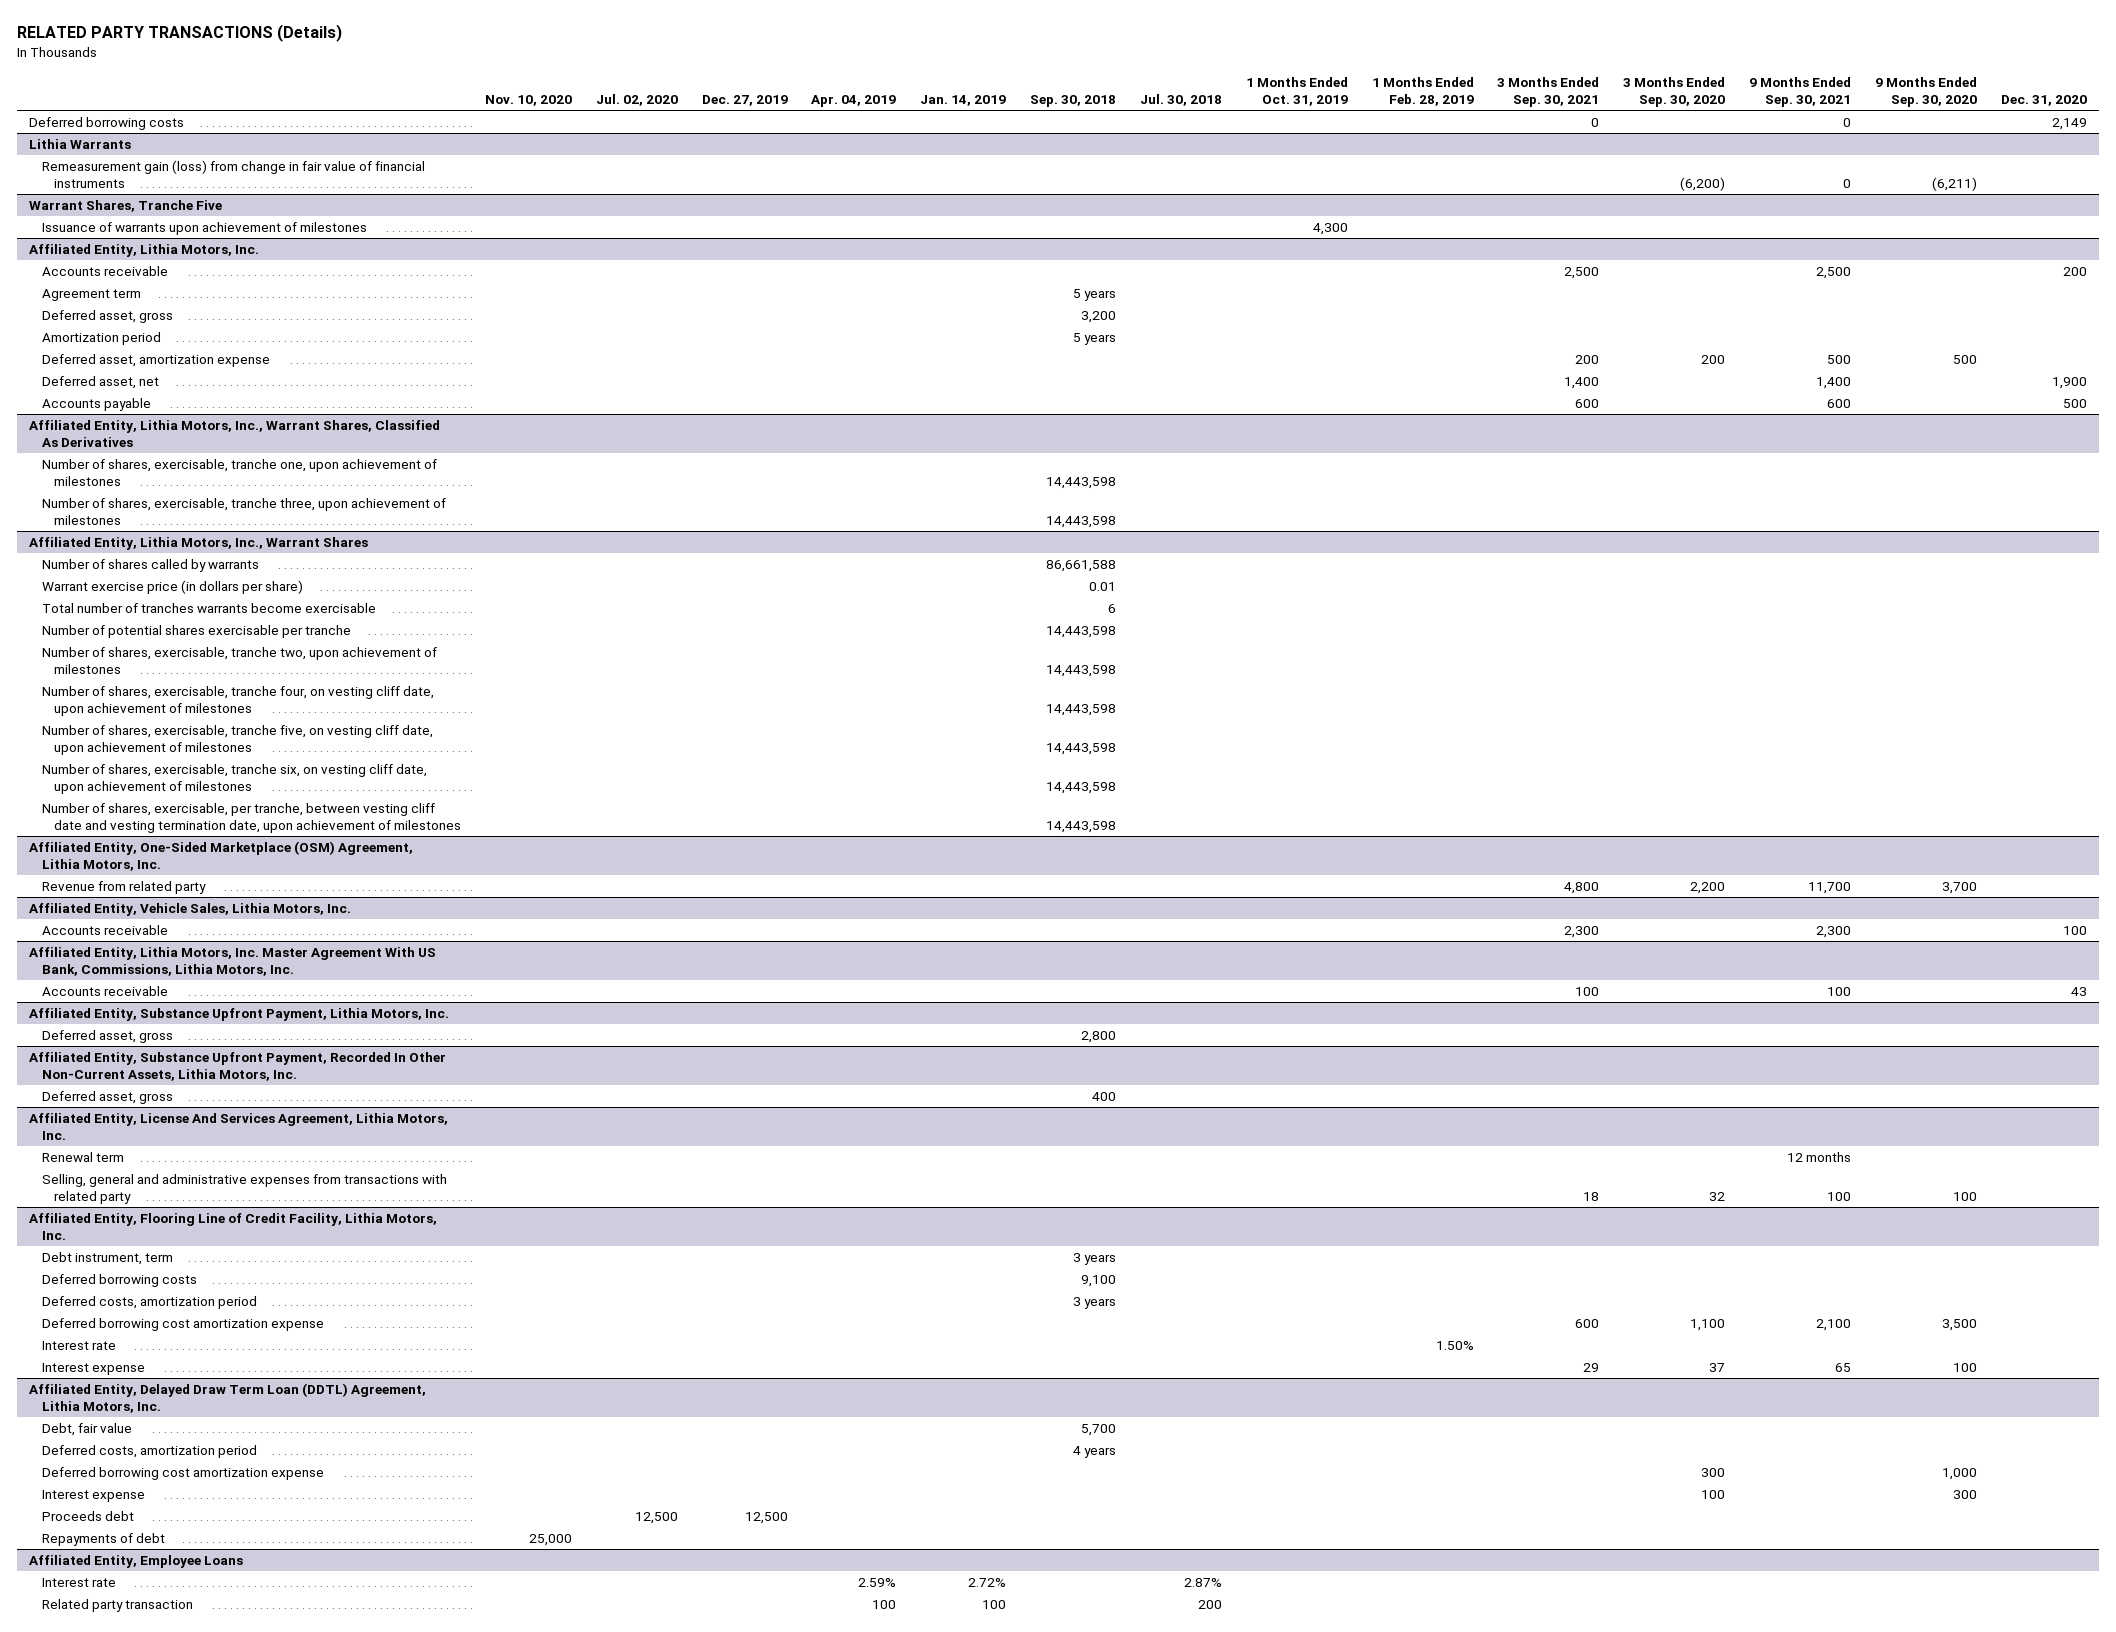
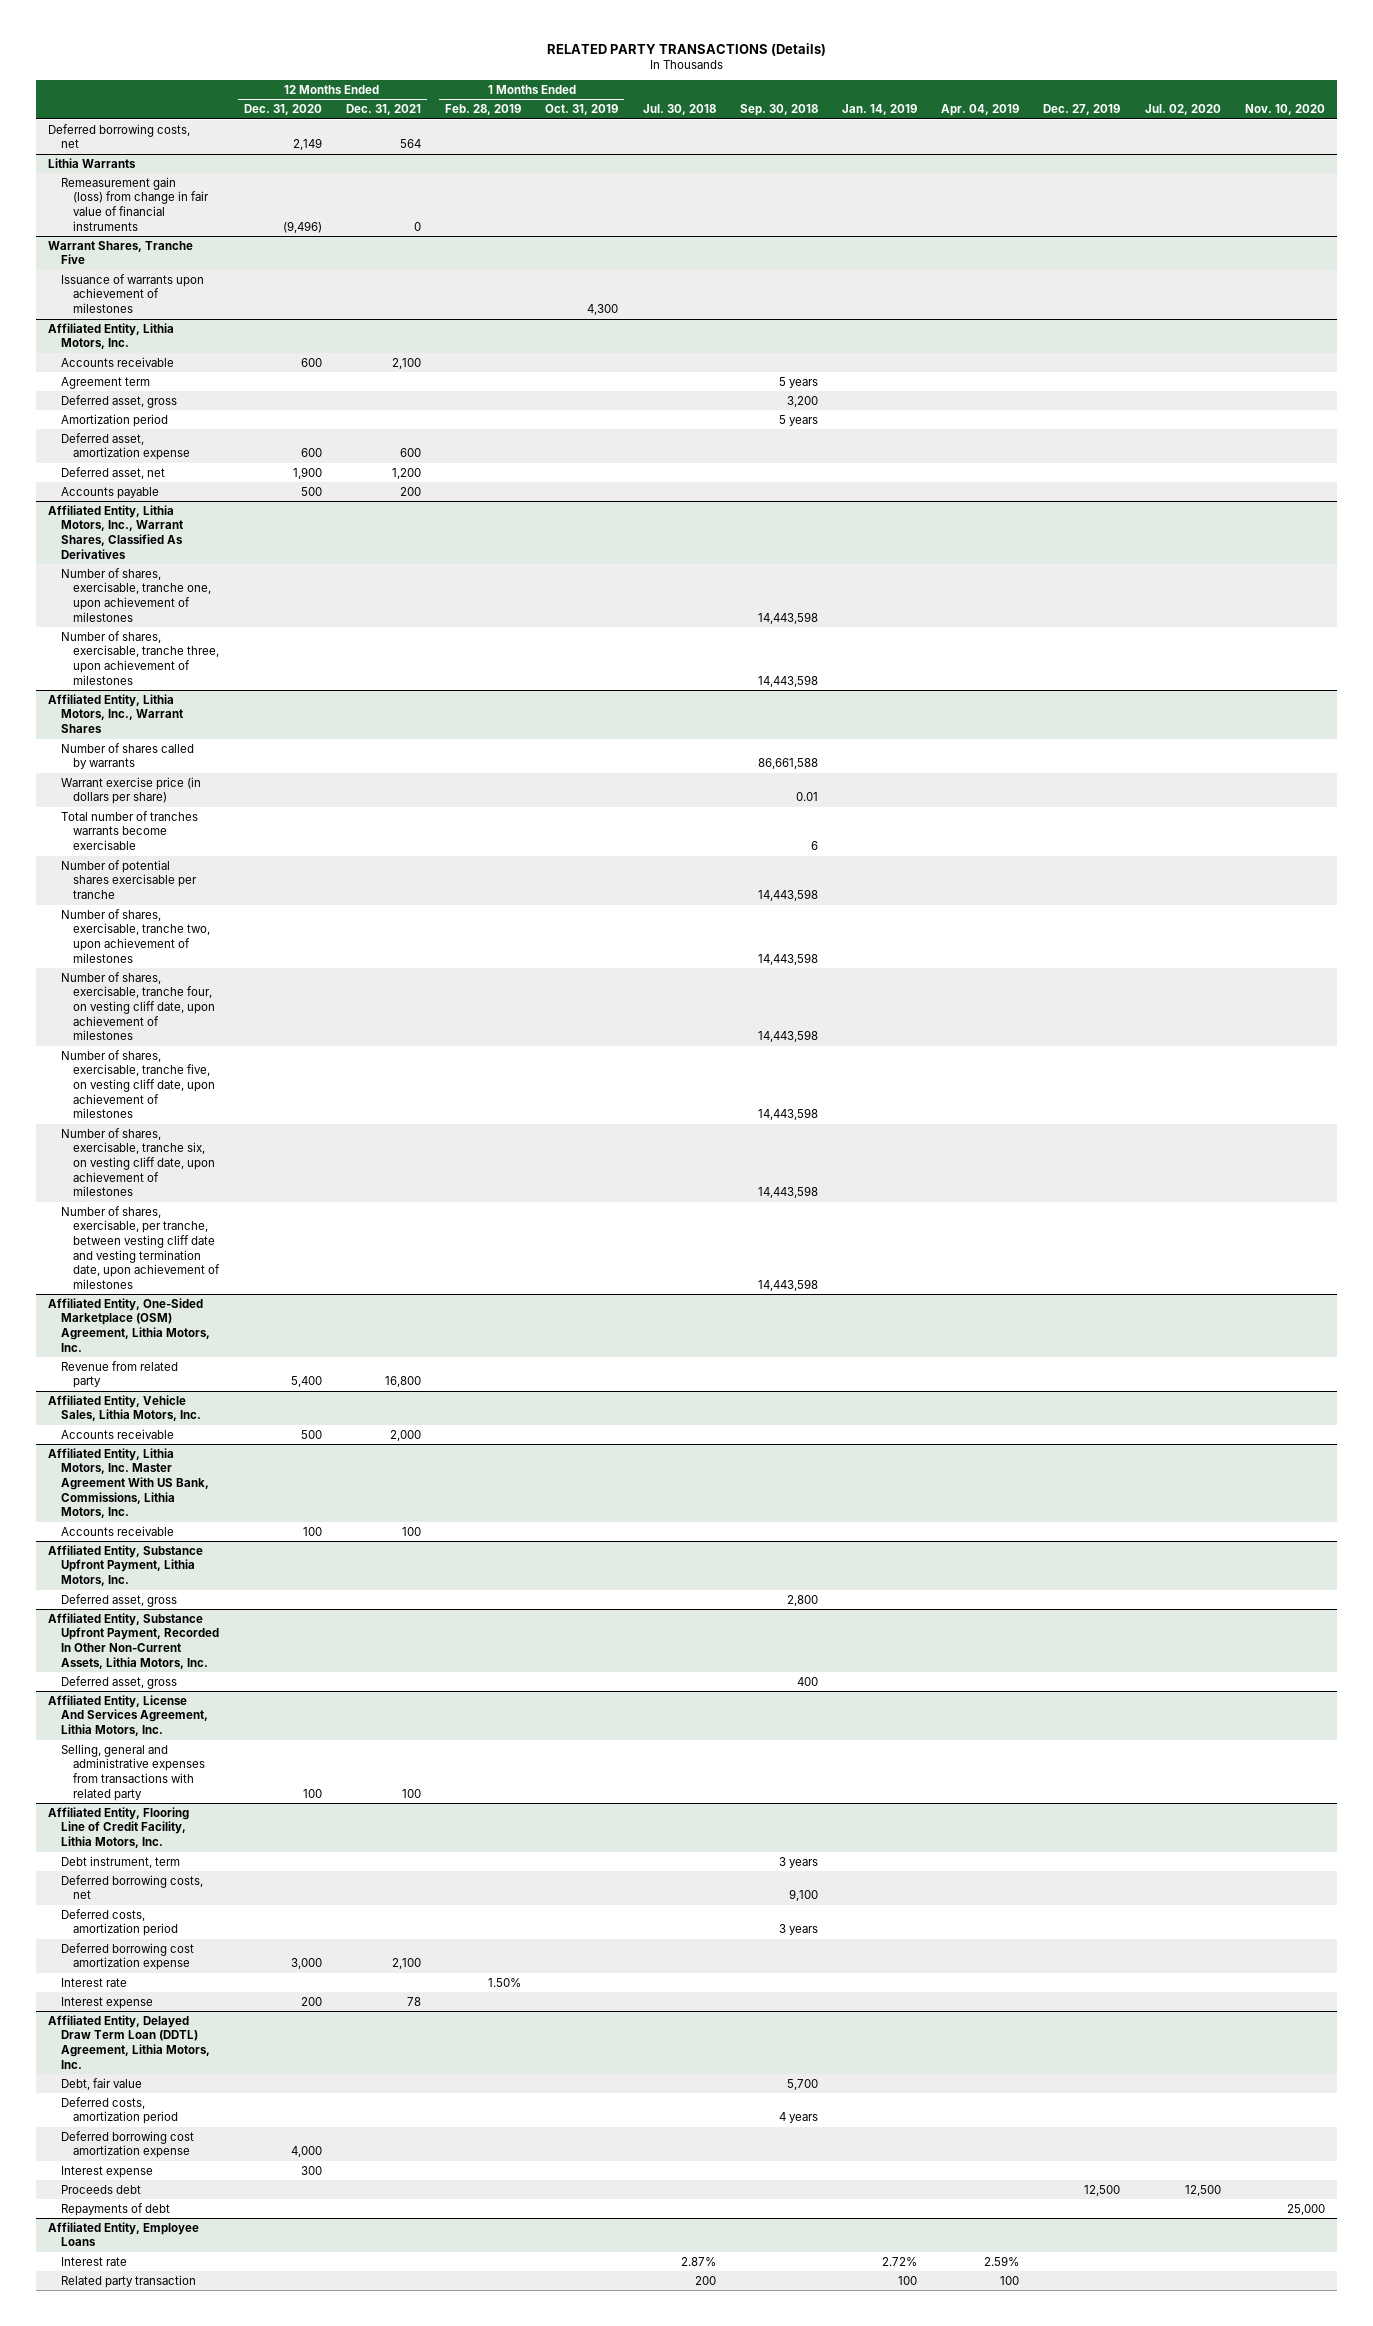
- | Nov. 10, 2020 | Jul. 02, 2020 | Dec. 27, 2019 | Apr. 04, 2019 | Jan. 14, 2019 | Sep. 30, 2018 | Jul. 30, 2018 | 1 Months Ended Oct. 31, 2019 | 1 Months Ended Feb. 28, 2019 | 3 Months Ended Sep. 30, 2021 | 3 Months Ended Sep. 30, 2020 | 9 Months Ended Sep. 30, 2021 | 9 Months Ended Sep. 30, 2020 | Dec. 31, 2020
+ | 12 Months Ended Dec. 31, 2020 | 12 Months Ended Dec. 31, 2021 | 1 Months Ended Feb. 28, 2019 | 1 Months Ended Oct. 31, 2019 | Jul. 30, 2018 | Sep. 30, 2018 | Jan. 14, 2019 | Apr. 04, 2019 | Dec. 27, 2019 | Jul. 02, 2020 | Nov. 10, 2020
- Deferred borrowing costs | | | | | | | | | | 0 | | 0 | | 2,149
+ Deferred borrowing costs, net | 2,149 | 564 | | | | | | | | |
@ Affiliated Entity, License And Services Agreement, Lithia Motors, Inc.
- Renewal term | | | | | | | | | | | | 12 months | |
@ Affiliated Entity, Flooring Line of Credit Facility, Lithia Motors, Inc.
- Deferred borrowing costs | | | | | | 9,100 | | | | | | | |
+ Deferred borrowing costs, net | | | | | | 9,100 | | | | |

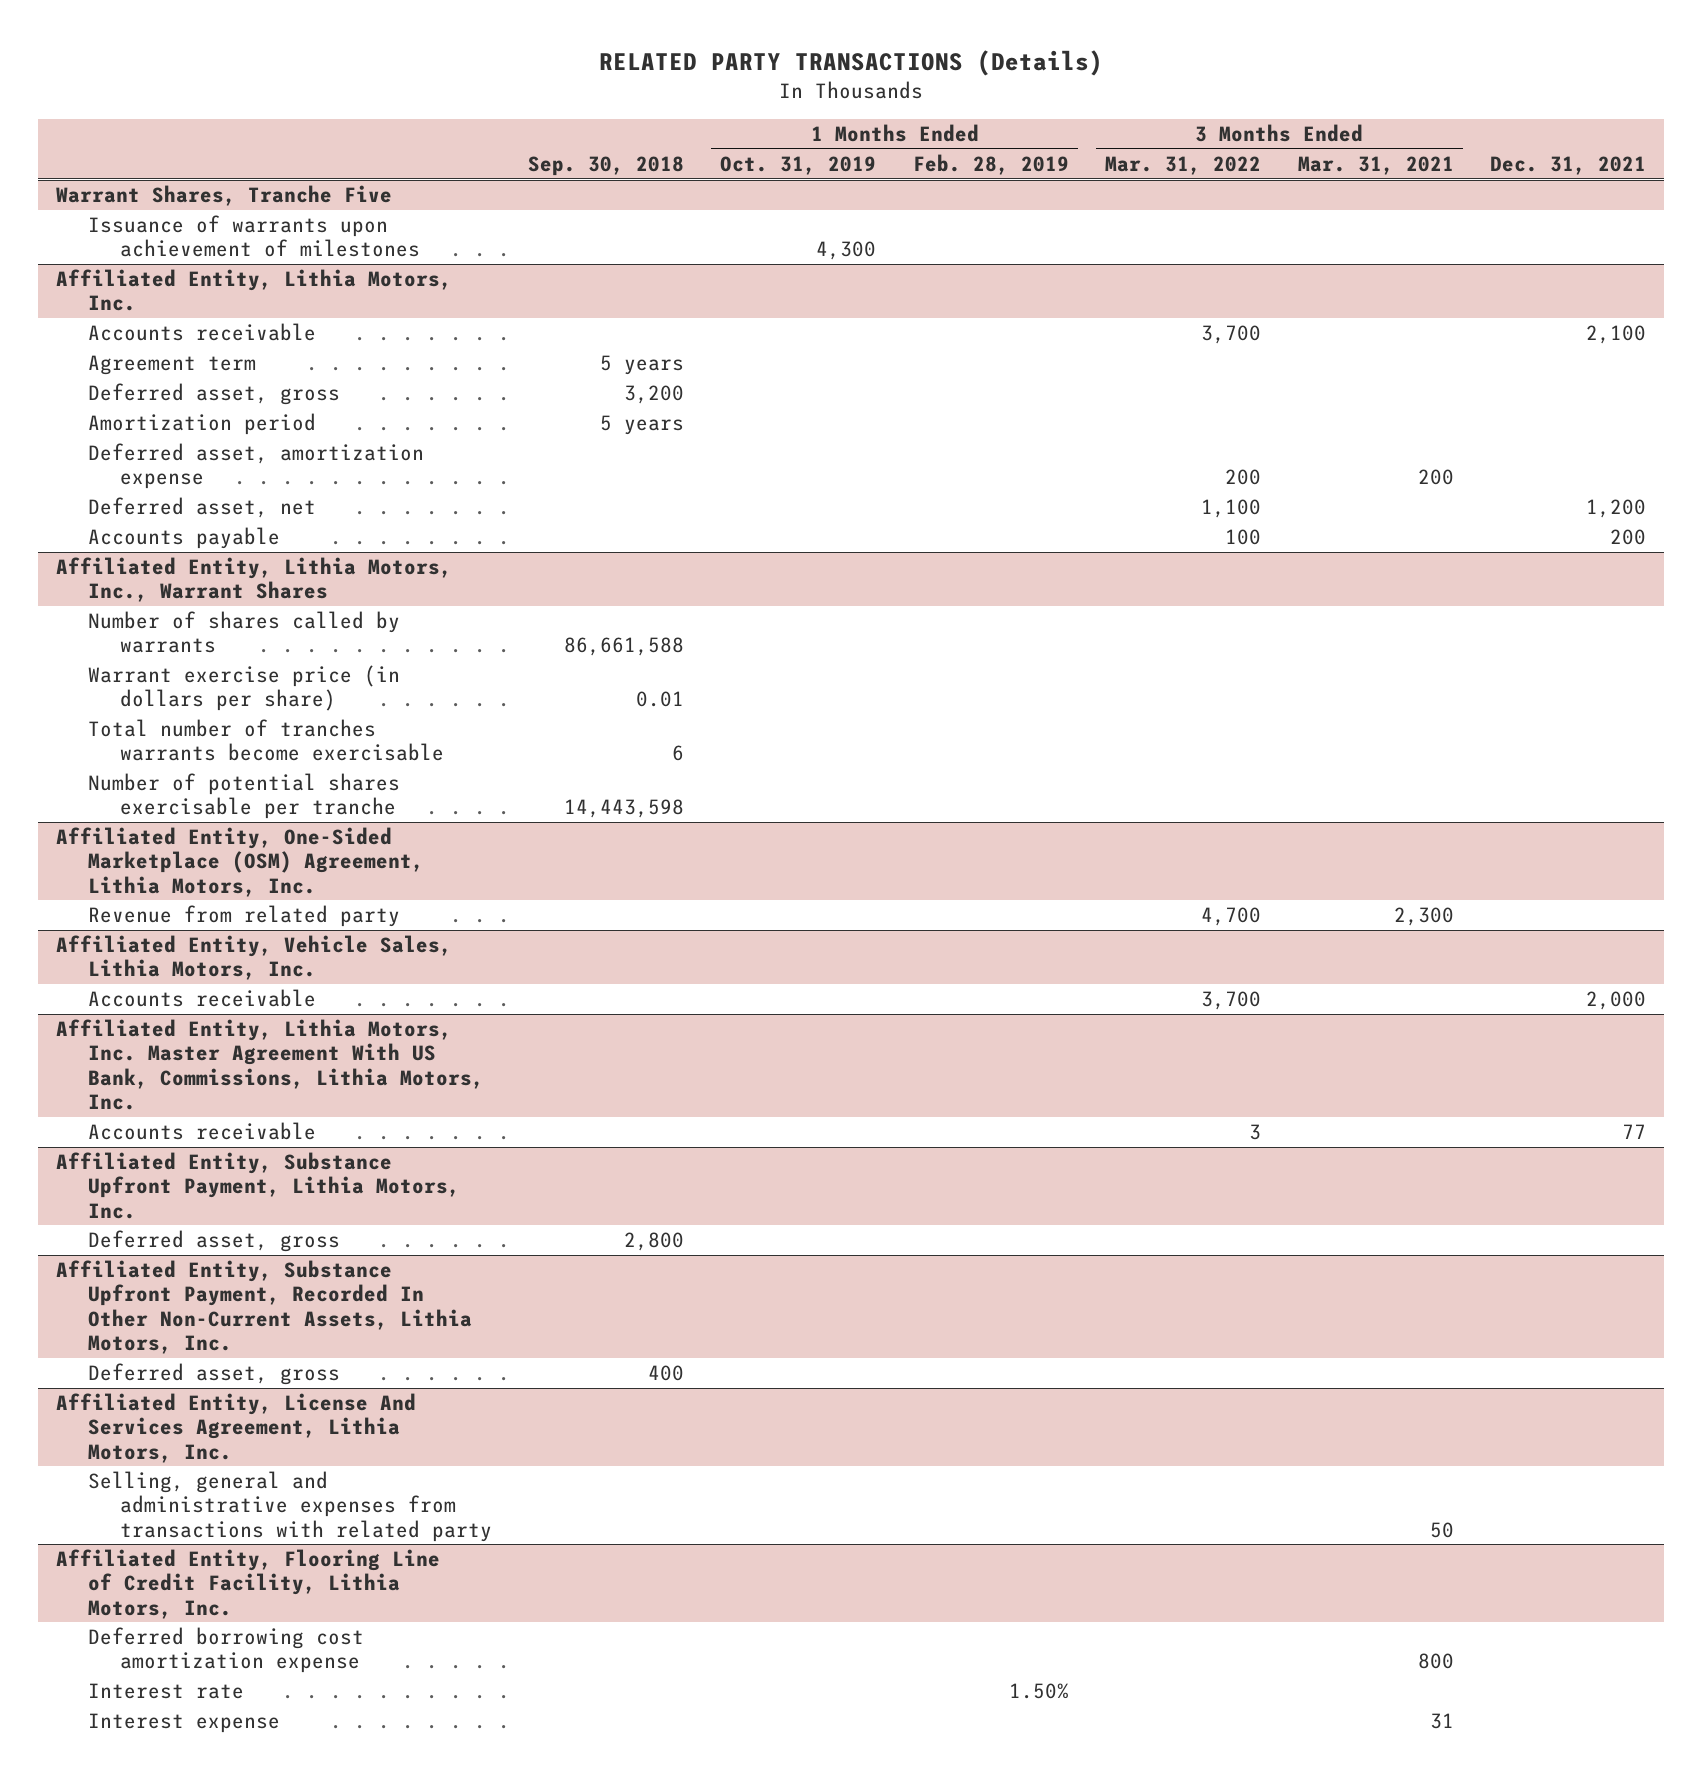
- | 12 Months Ended Dec. 31, 2020 | 12 Months Ended Dec. 31, 2021 | 1 Months Ended Feb. 28, 2019 | 1 Months Ended Oct. 31, 2019 | Jul. 30, 2018 | Sep. 30, 2018 | Jan. 14, 2019 | Apr. 04, 2019 | Dec. 27, 2019 | Jul. 02, 2020 | Nov. 10, 2020
+ | Sep. 30, 2018 | 1 Months Ended Oct. 31, 2019 | 1 Months Ended Feb. 28, 2019 | 3 Months Ended Mar. 31, 2022 | 3 Months Ended Mar. 31, 2021 | Dec. 31, 2021
- Deferred borrowing costs, net | 2,149 | 564 | | | | | | | | |
- Lithia Warrants
- Remeasurement gain (loss) from change in fair value of financial instruments | (9,496) | 0 | | | | | | | | |
- Affiliated Entity, Lithia Motors, Inc., Warrant Shares, Classified As Derivatives
- Number of shares, exercisable, tranche one, upon achievement of milestones | | | | | | 14,443,598 | | | | |
- Number of shares, exercisable, tranche three, upon achievement of milestones | | | | | | 14,443,598 | | | | |
@ Affiliated Entity, Lithia Motors, Inc., Warrant Shares
- Number of shares, exercisable, tranche two, upon achievement of milestones | | | | | | 14,443,598 | | | | |
- Number of shares, exercisable, tranche four, on vesting cliff date, upon achievement of milestones | | | | | | 14,443,598 | | | | |
- Number of shares, exercisable, tranche five, on vesting cliff date, upon achievement of milestones | | | | | | 14,443,598 | | | | |
- Number of shares, exercisable, tranche six, on vesting cliff date, upon achievement of milestones | | | | | | 14,443,598 | | | | |
- Number of shares, exercisable, per tranche, between vesting cliff date and vesting termination date, upon achievement of milestones | | | | | | 14,443,598 | | | | |
@ Affiliated Entity, Flooring Line of Credit Facility, Lithia Motors, Inc.
- Debt instrument, term | | | | | | 3 years | | | | |
- Deferred borrowing costs, net | | | | | | 9,100 | | | | |
- Deferred costs, amortization period | | | | | | 3 years | | | | |
- Affiliated Entity, Delayed Draw Term Loan (DDTL) Agreement, Lithia Motors, Inc.
- Debt, fair value | | | | | | 5,700 | | | | |
- Deferred costs, amortization period | | | | | | 4 years | | | | |
- Deferred borrowing cost amortization expense | 4,000 | | | | | | | | | |
- Interest expense | 300 | | | | | | | | | |
- Proceeds debt | | | | | | | | | 12,500 | 12,500 |
- Repayments of debt | | | | | | | | | | | 25,000
- Affiliated Entity, Employee Loans
- Interest rate | | | | | 2.87% | | 2.72% | 2.59% | | |
- Related party transaction | | | | | 200 | | 100 | 100 | | |

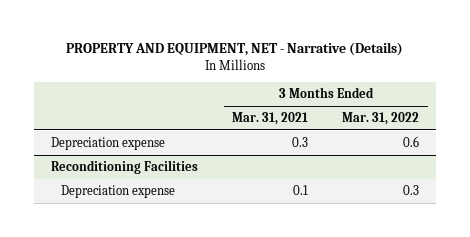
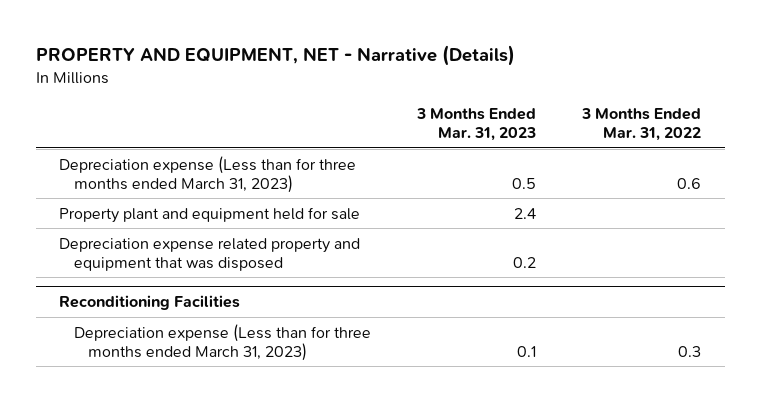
- | 3 Months Ended Mar. 31, 2021 | 3 Months Ended Mar. 31, 2022
+ | 3 Months Ended Mar. 31, 2023 | 3 Months Ended Mar. 31, 2022
- Depreciation expense | 0.3 | 0.6
+ Depreciation expense (Less than for three months ended March 31, 2023) | 0.5 | 0.6
+ Property plant and equipment held for sale | 2.4 |
+ Depreciation expense related property and equipment that was disposed | 0.2 |
@ Reconditioning Facilities
- Depreciation expense | 0.1 | 0.3
+ Depreciation expense (Less than for three months ended March 31, 2023) | 0.1 | 0.3

